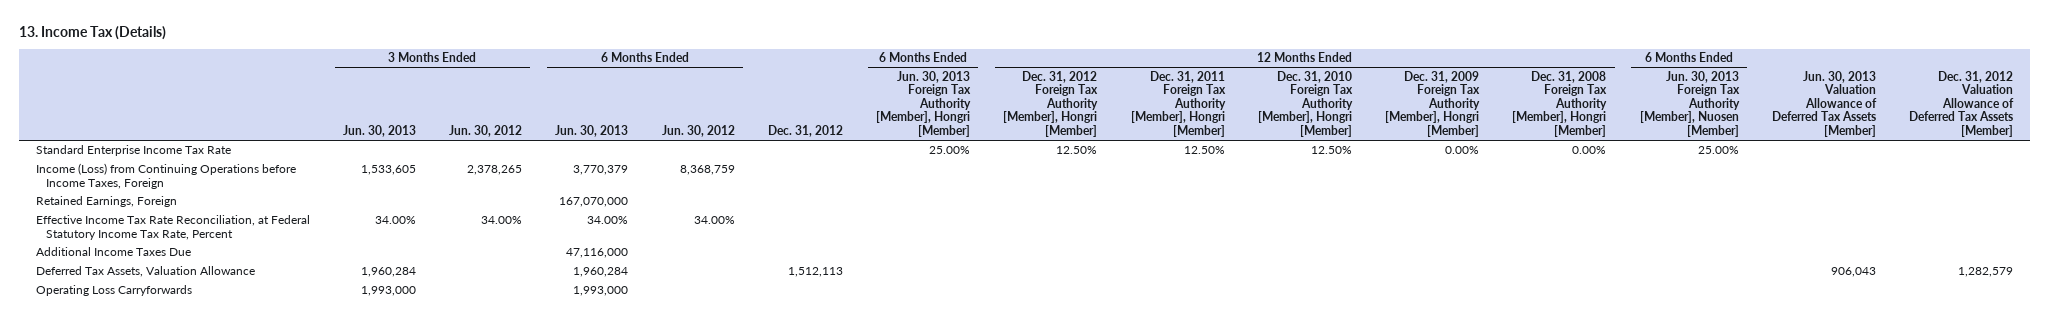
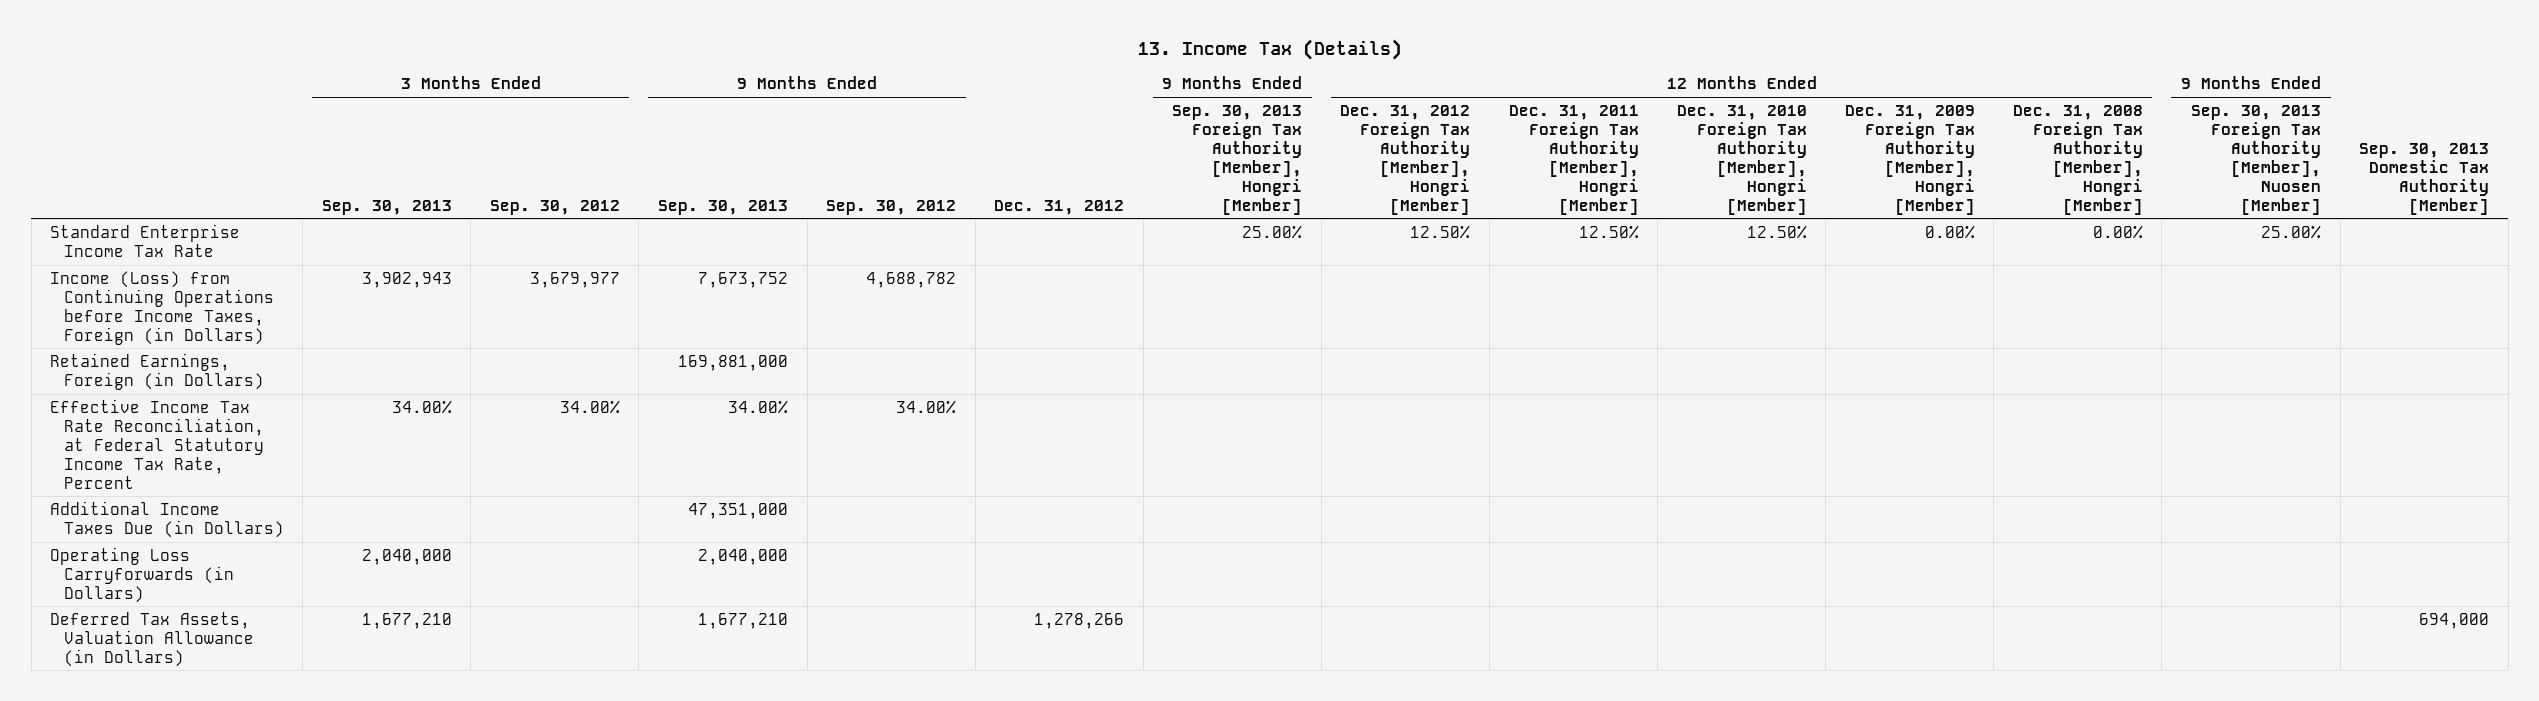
- | 3 Months Ended Jun. 30, 2013 | 3 Months Ended Jun. 30, 2012 | 6 Months Ended Jun. 30, 2013 | 6 Months Ended Jun. 30, 2012 | Dec. 31, 2012 | 6 Months Ended Jun. 30, 2013 Foreign Tax Authority [Member], Hongri [Member] | 12 Months Ended Dec. 31, 2012 Foreign Tax Authority [Member], Hongri [Member] | 12 Months Ended Dec. 31, 2011 Foreign Tax Authority [Member], Hongri [Member] | 12 Months Ended Dec. 31, 2010 Foreign Tax Authority [Member], Hongri [Member] | 12 Months Ended Dec. 31, 2009 Foreign Tax Authority [Member], Hongri [Member] | 12 Months Ended Dec. 31, 2008 Foreign Tax Authority [Member], Hongri [Member] | 6 Months Ended Jun. 30, 2013 Foreign Tax Authority [Member], Nuosen [Member] | Jun. 30, 2013 Valuation Allowance of Deferred Tax Assets [Member] | Dec. 31, 2012 Valuation Allowance of Deferred Tax Assets [Member]
+ | 3 Months Ended Sep. 30, 2013 | 3 Months Ended Sep. 30, 2012 | 9 Months Ended Sep. 30, 2013 | 9 Months Ended Sep. 30, 2012 | Dec. 31, 2012 | 9 Months Ended Sep. 30, 2013 Foreign Tax Authority [Member], Hongri [Member] | 12 Months Ended Dec. 31, 2012 Foreign Tax Authority [Member], Hongri [Member] | 12 Months Ended Dec. 31, 2011 Foreign Tax Authority [Member], Hongri [Member] | 12 Months Ended Dec. 31, 2010 Foreign Tax Authority [Member], Hongri [Member] | 12 Months Ended Dec. 31, 2009 Foreign Tax Authority [Member], Hongri [Member] | 12 Months Ended Dec. 31, 2008 Foreign Tax Authority [Member], Hongri [Member] | 9 Months Ended Sep. 30, 2013 Foreign Tax Authority [Member], Nuosen [Member] | Sep. 30, 2013 Domestic Tax Authority [Member]
- Income (Loss) from Continuing Operations before Income Taxes, Foreign | 1,533,605 | 2,378,265 | 3,770,379 | 8,368,759 | | | | | | | | | |
- Retained Earnings, Foreign | | | 167,070,000 | | | | | | | | | | |
+ Income (Loss) from Continuing Operations before Income Taxes, Foreign (in Dollars) | 3,902,943 | 3,679,977 | 7,673,752 | 4,688,782 | | | | | | | | |
+ Retained Earnings, Foreign (in Dollars) | | | 169,881,000 | | | | | | | | | |
- Additional Income Taxes Due | | | 47,116,000 | | | | | | | | | | |
- Deferred Tax Assets, Valuation Allowance | 1,960,284 | | 1,960,284 | | 1,512,113 | | | | | | | | 906,043 | 1,282,579
- Operating Loss Carryforwards | 1,993,000 | | 1,993,000 | | | | | | | | | | |
+ Additional Income Taxes Due (in Dollars) | | | 47,351,000 | | | | | | | | | |
+ Operating Loss Carryforwards (in Dollars) | 2,040,000 | | 2,040,000 | | | | | | | | | |
+ Deferred Tax Assets, Valuation Allowance (in Dollars) | 1,677,210 | | 1,677,210 | | 1,278,266 | | | | | | | | 694,000

